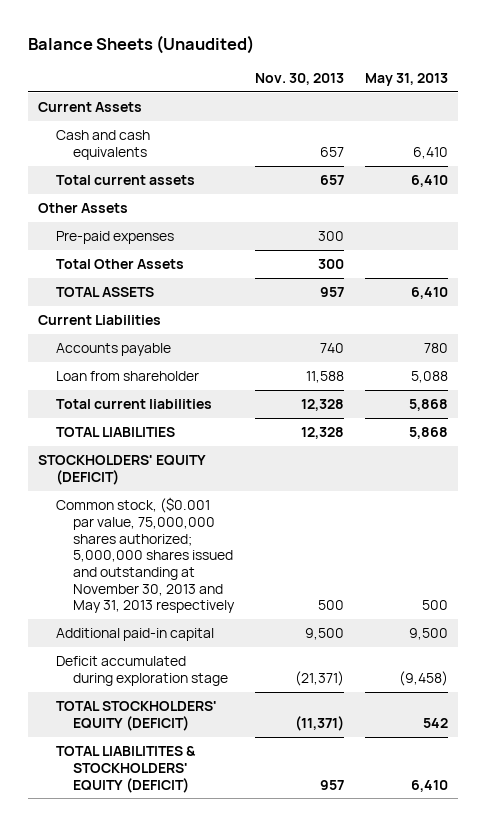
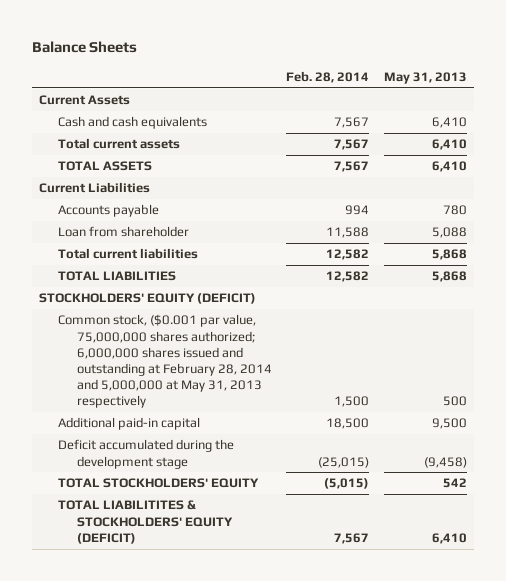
- Balance Sheets (Unaudited)
+ Balance Sheets
- | Nov. 30, 2013 | May 31, 2013
+ | Feb. 28, 2014 | May 31, 2013
- Other Assets
- Pre-paid expenses | 300 |
- Total Other Assets | 300 |
- Common stock, ($0.001 par value, 75,000,000 shares authorized; 5,000,000 shares issued and outstanding at November 30, 2013 and May 31, 2013 respectively | 500 | 500
+ Common stock, ($0.001 par value, 75,000,000 shares authorized; 6,000,000 shares issued and outstanding at February 28, 2014 and 5,000,000 at May 31, 2013 respectively | 1,500 | 500
- Deficit accumulated during exploration stage | (21,371) | (9,458)
- TOTAL STOCKHOLDERS' EQUITY (DEFICIT) | (11,371) | 542
+ Deficit accumulated during the development stage | (25,015) | (9,458)
+ TOTAL STOCKHOLDERS' EQUITY | (5,015) | 542

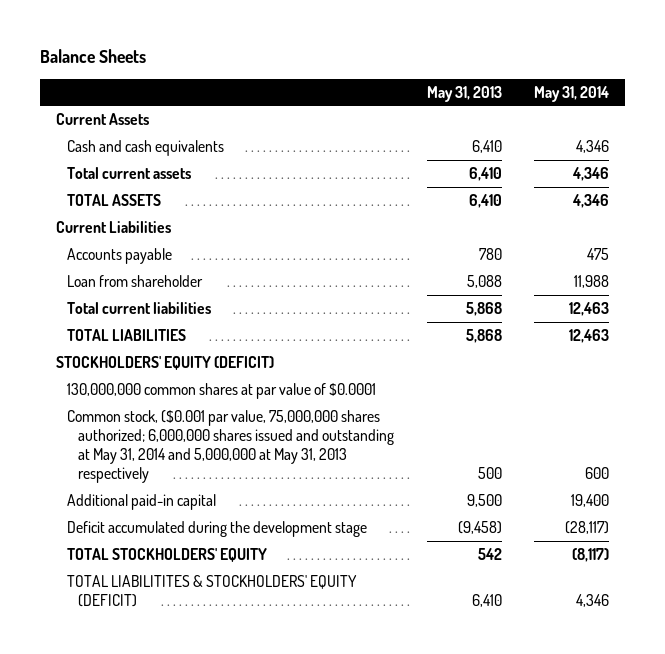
- | Feb. 28, 2014 | May 31, 2013
+ | May 31, 2013 | May 31, 2014
- Common stock, ($0.001 par value, 75,000,000 shares authorized; 6,000,000 shares issued and outstanding at February 28, 2014 and 5,000,000 at May 31, 2013 respectively | 1,500 | 500
+ 130,000,000 common shares at par value of $0.0001
+ Common stock, ($0.001 par value, 75,000,000 shares authorized; 6,000,000 shares issued and outstanding at May 31, 2014 and 5,000,000 at May 31, 2013 respectively | 500 | 600

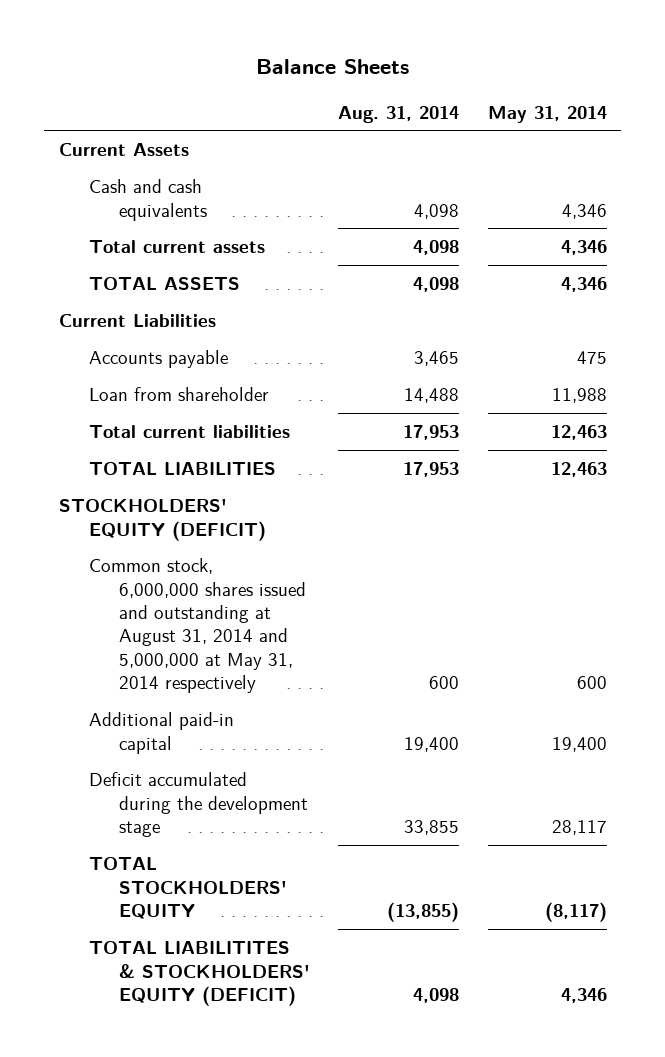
- | May 31, 2013 | May 31, 2014
+ | Aug. 31, 2014 | May 31, 2014
- 130,000,000 common shares at par value of $0.0001
- Common stock, ($0.001 par value, 75,000,000 shares authorized; 6,000,000 shares issued and outstanding at May 31, 2014 and 5,000,000 at May 31, 2013 respectively | 500 | 600
+ Common stock, 6,000,000 shares issued and outstanding at August 31, 2014 and 5,000,000 at May 31, 2014 respectively | 600 | 600
- Deficit accumulated during the development stage | (9,458) | (28,117)
+ Deficit accumulated during the development stage | 33,855 | 28,117

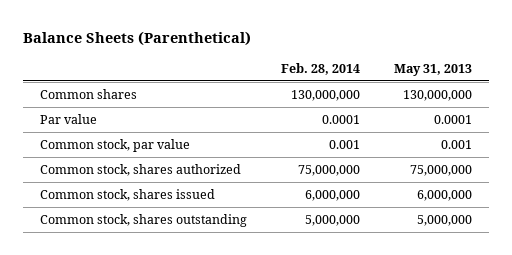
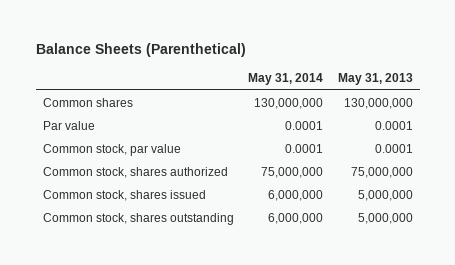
- | Feb. 28, 2014 | May 31, 2013
+ | May 31, 2014 | May 31, 2013
- Common stock, par value | 0.001 | 0.001
+ Common stock, par value | 0.0001 | 0.0001
- Common stock, shares issued | 6,000,000 | 6,000,000
+ Common stock, shares issued | 6,000,000 | 5,000,000

